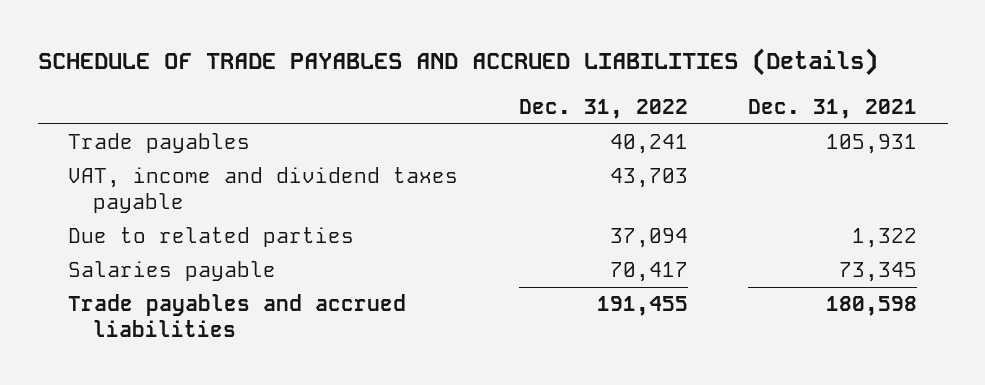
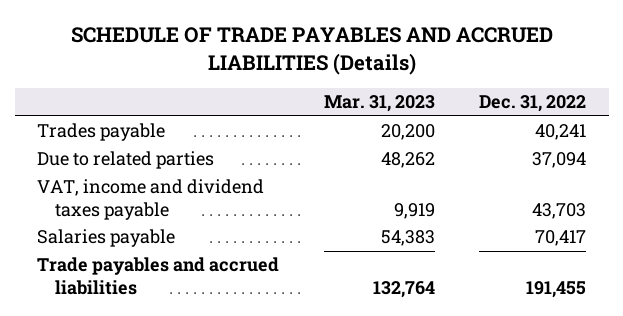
- | Dec. 31, 2022 | Dec. 31, 2021
+ | Mar. 31, 2023 | Dec. 31, 2022
- Trade payables | 40,241 | 105,931
+ Trades payable | 20,200 | 40,241
moved down: VAT, income and dividend taxes payable | 9,919 | 43,703

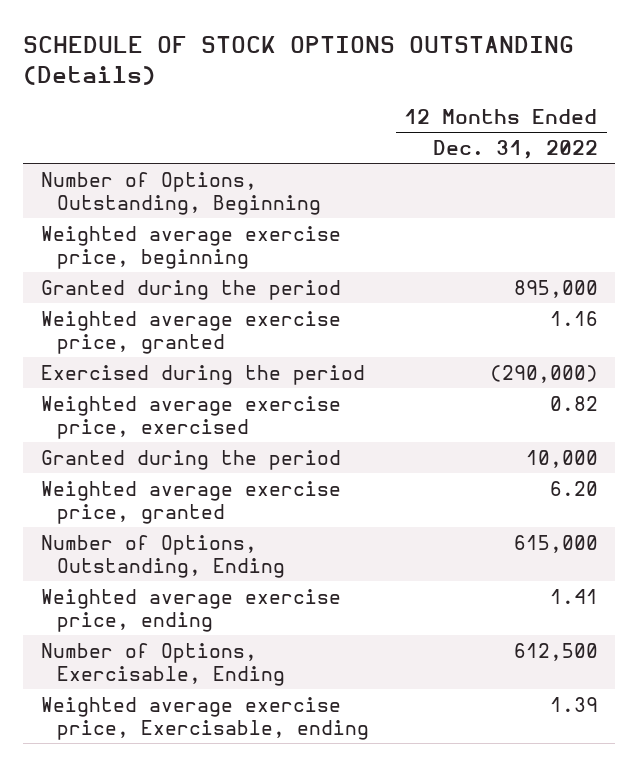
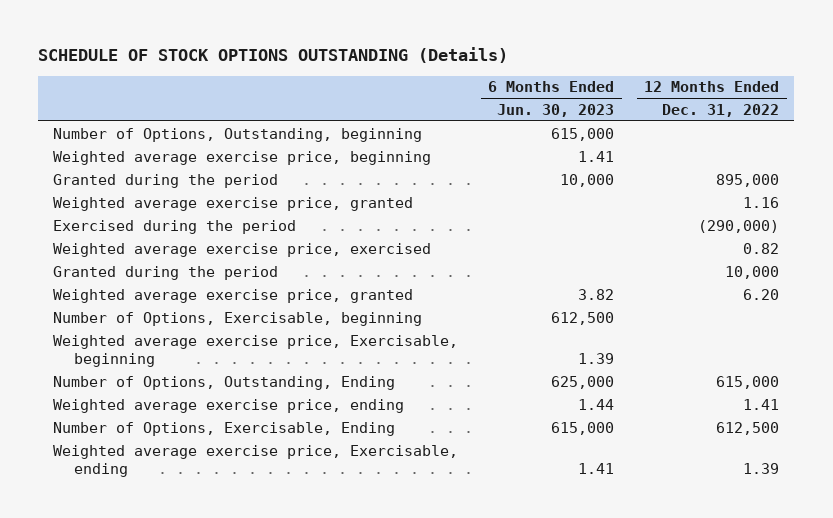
- | 12 Months Ended Dec. 31, 2022
+ | 6 Months Ended Jun. 30, 2023 | 12 Months Ended Dec. 31, 2022
- Number of Options, Outstanding, Beginning
+ Number of Options, Outstanding, beginning | 615,000 |
+ Number of Options, Exercisable, beginning | 612,500 |
+ Weighted average exercise price, Exercisable, beginning | 1.39 |

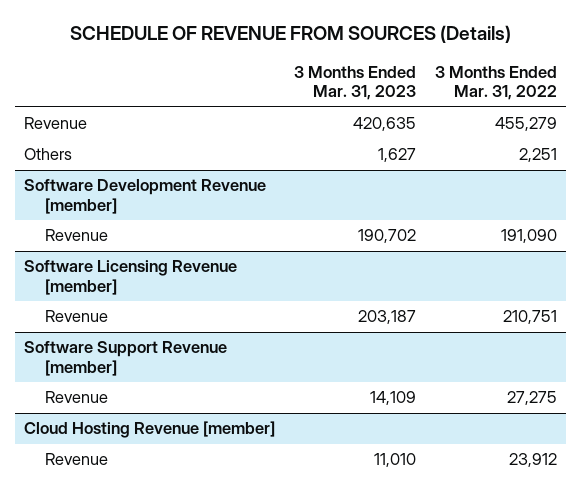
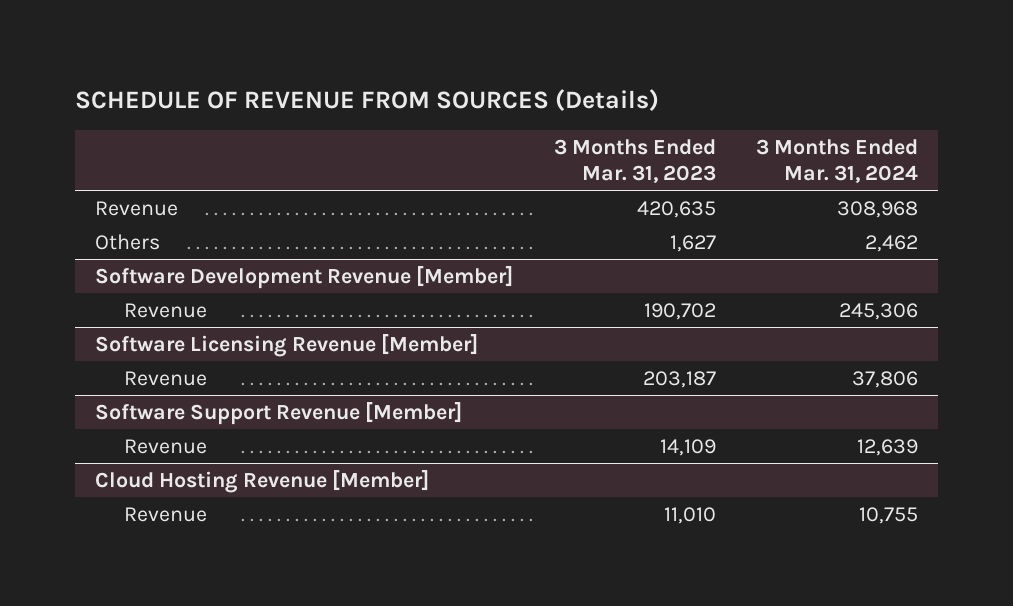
- | 3 Months Ended Mar. 31, 2023 | 3 Months Ended Mar. 31, 2022
+ | 3 Months Ended Mar. 31, 2023 | 3 Months Ended Mar. 31, 2024
- Software Development Revenue [member]
+ Software Development Revenue [Member]
- Software Licensing Revenue [member]
+ Software Licensing Revenue [Member]
- Software Support Revenue [member]
+ Software Support Revenue [Member]
- Cloud Hosting Revenue [member]
+ Cloud Hosting Revenue [Member]

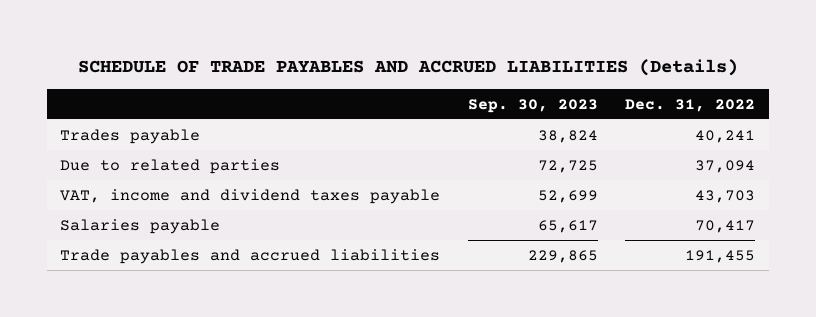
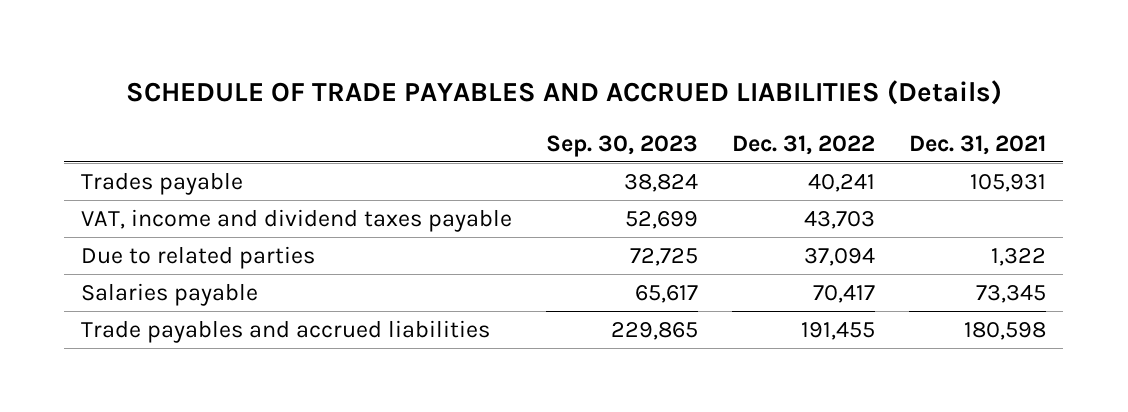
- | Sep. 30, 2023 | Dec. 31, 2022
+ | Sep. 30, 2023 | Dec. 31, 2022 | Dec. 31, 2021
moved down: Due to related parties | 72,725 | 37,094 | 1,322

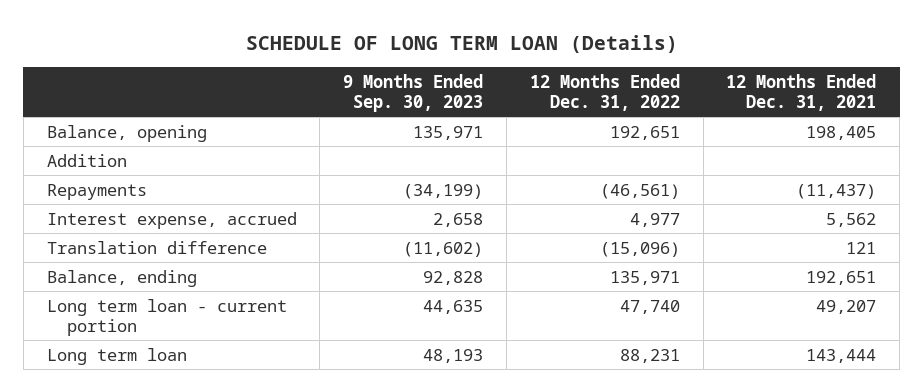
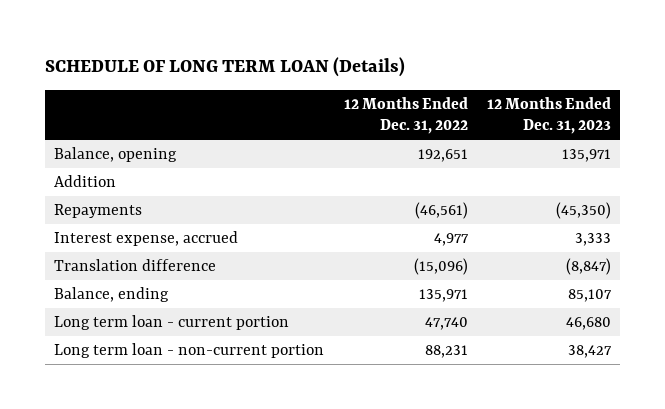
- | 9 Months Ended Sep. 30, 2023 | 12 Months Ended Dec. 31, 2022 | 12 Months Ended Dec. 31, 2021
+ | 12 Months Ended Dec. 31, 2022 | 12 Months Ended Dec. 31, 2023
- Long term loan | 48,193 | 88,231 | 143,444
+ Long term loan - non-current portion | 88,231 | 38,427

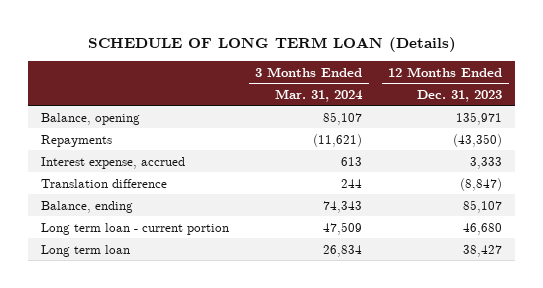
- | 12 Months Ended Dec. 31, 2022 | 12 Months Ended Dec. 31, 2023
+ | 3 Months Ended Mar. 31, 2024 | 12 Months Ended Dec. 31, 2023
- Addition
- Repayments | (46,561) | (45,350)
+ Repayments | (11,621) | (43,350)
- Long term loan - non-current portion | 88,231 | 38,427
+ Long term loan | 26,834 | 38,427

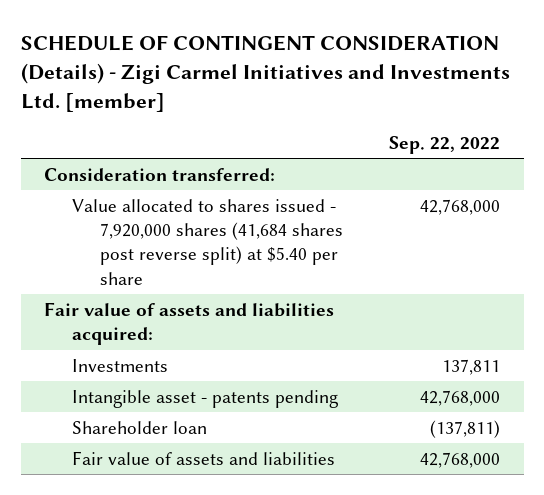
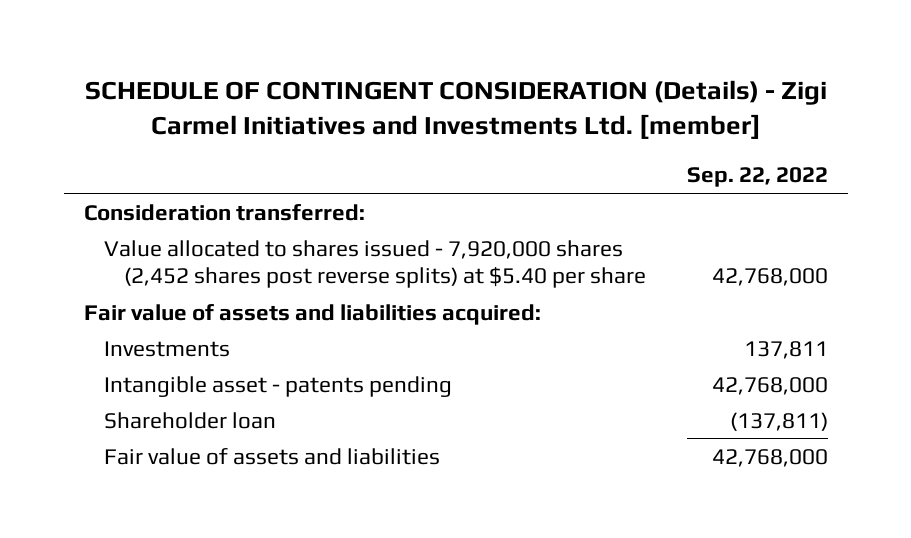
- Value allocated to shares issued - 7,920,000 shares (41,684 shares post reverse split) at $5.40 per share | 42,768,000
+ Value allocated to shares issued - 7,920,000 shares (2,452 shares post reverse splits) at $5.40 per share | 42,768,000

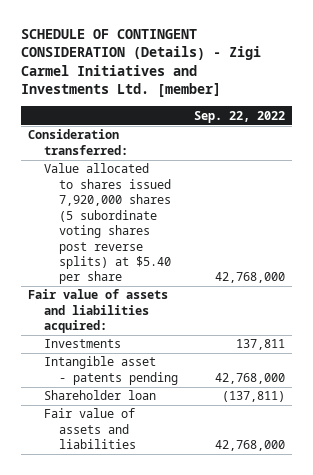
- Value allocated to shares issued - 7,920,000 shares (2,452 shares post reverse splits) at $5.40 per share | 42,768,000
+ Value allocated to shares issued 7,920,000 shares (5 subordinate voting shares post reverse splits) at $5.40 per share | 42,768,000

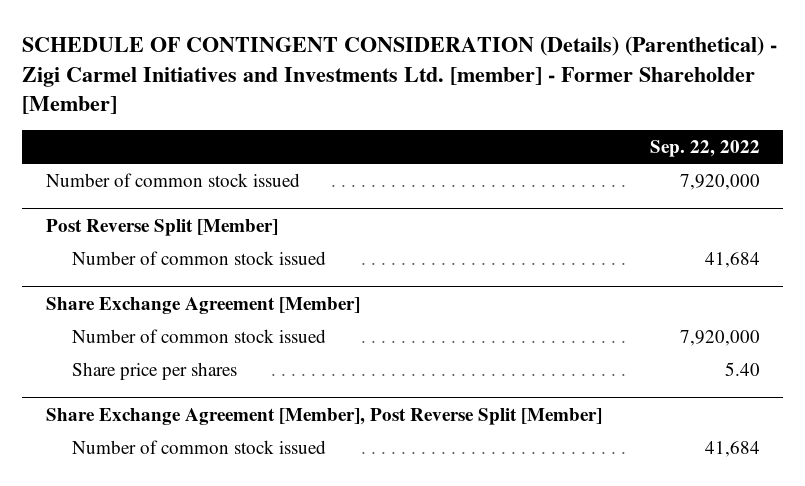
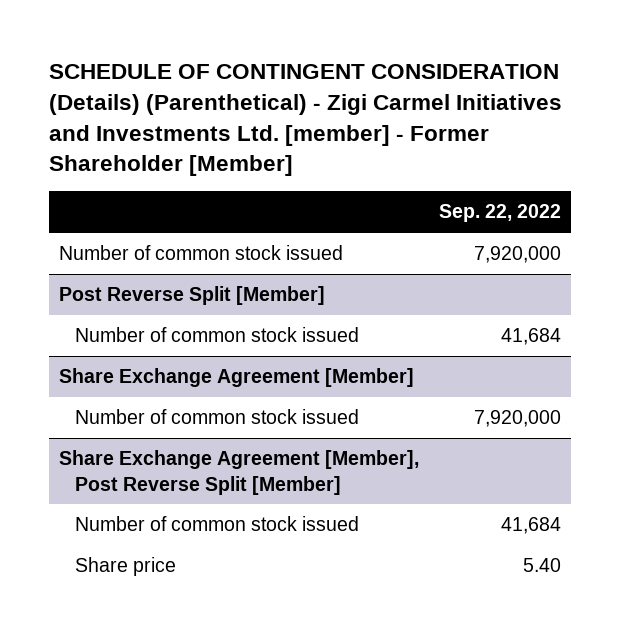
@ Share Exchange Agreement [Member]
- Share price per shares | 5.40
@ Share Exchange Agreement [Member], Post Reverse Split [Member]
+ Share price | 5.40

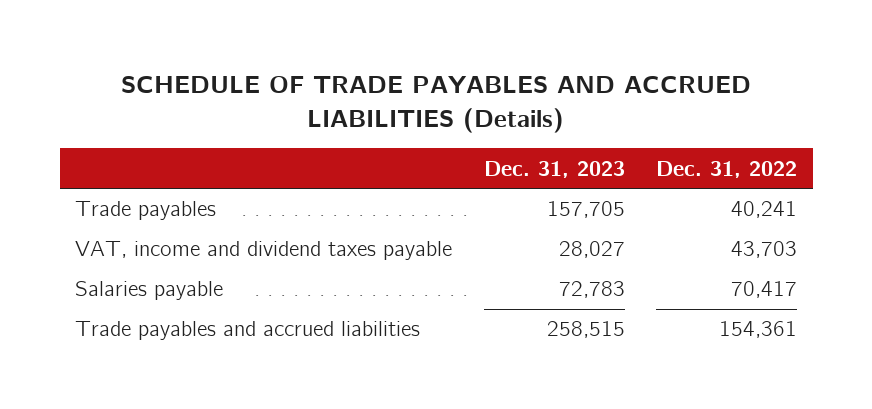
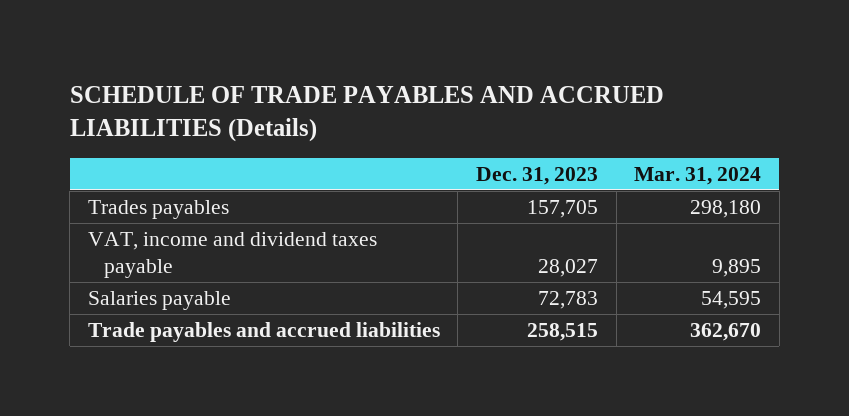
- | Dec. 31, 2023 | Dec. 31, 2022
+ | Dec. 31, 2023 | Mar. 31, 2024
- Trade payables | 157,705 | 40,241
+ Trades payables | 157,705 | 298,180

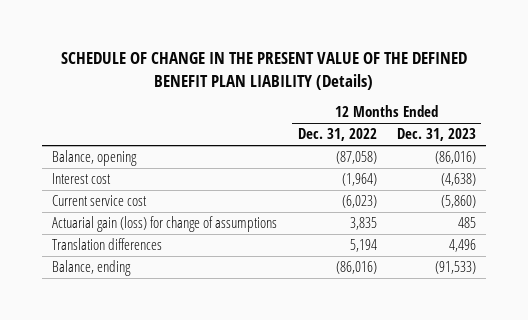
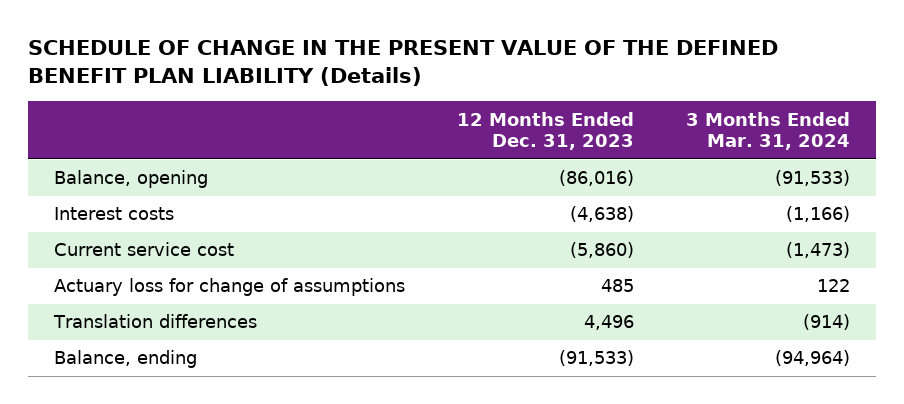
- | 12 Months Ended Dec. 31, 2022 | 12 Months Ended Dec. 31, 2023
+ | 12 Months Ended Dec. 31, 2023 | 3 Months Ended Mar. 31, 2024
- Interest cost | (1,964) | (4,638)
+ Interest costs | (4,638) | (1,166)
- Actuarial gain (loss) for change of assumptions | 3,835 | 485
+ Actuary loss for change of assumptions | 485 | 122

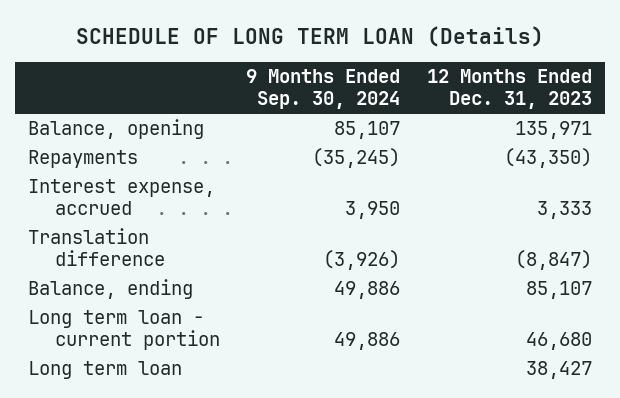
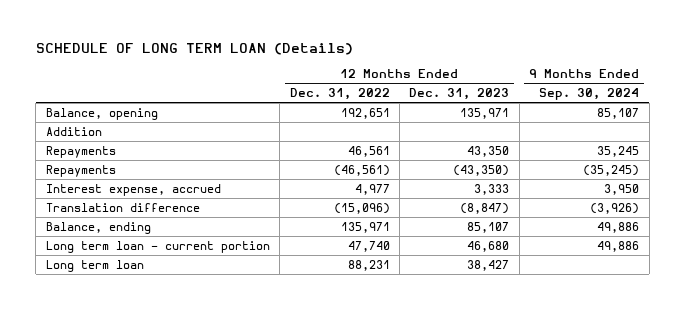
- | 9 Months Ended Sep. 30, 2024 | 12 Months Ended Dec. 31, 2023
+ | 12 Months Ended Dec. 31, 2022 | 12 Months Ended Dec. 31, 2023 | 9 Months Ended Sep. 30, 2024
+ Addition
+ Repayments | 46,561 | 43,350 | 35,245

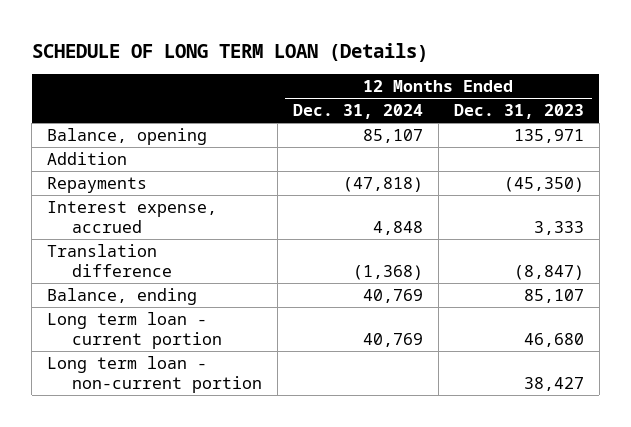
- | 12 Months Ended Dec. 31, 2022 | 12 Months Ended Dec. 31, 2023 | 9 Months Ended Sep. 30, 2024
+ | 12 Months Ended Dec. 31, 2024 | 12 Months Ended Dec. 31, 2023
- Repayments | 46,561 | 43,350 | 35,245
- Repayments | (46,561) | (43,350) | (35,245)
+ Repayments | (47,818) | (45,350)
- Long term loan | 88,231 | 38,427 |
+ Long term loan - non-current portion | | 38,427

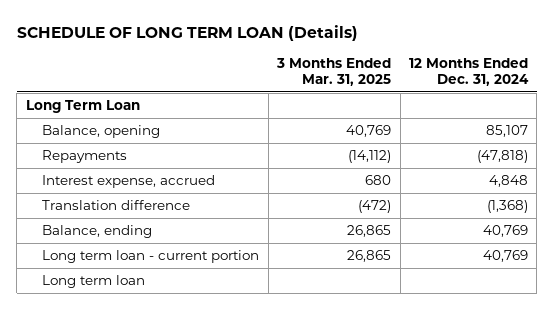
- | 12 Months Ended Dec. 31, 2024 | 12 Months Ended Dec. 31, 2023
+ | 3 Months Ended Mar. 31, 2025 | 12 Months Ended Dec. 31, 2024
+ Long Term Loan
- Addition
- Long term loan - non-current portion | | 38,427
+ Long term loan

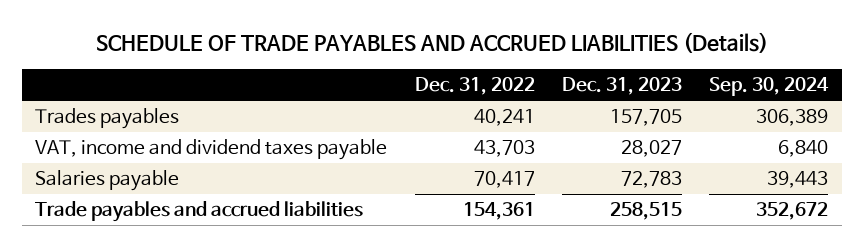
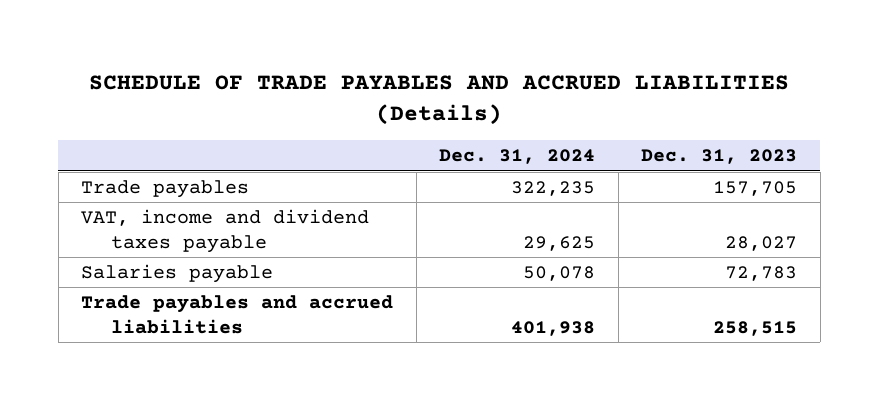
- | Dec. 31, 2022 | Dec. 31, 2023 | Sep. 30, 2024
+ | Dec. 31, 2024 | Dec. 31, 2023
- Trades payables | 40,241 | 157,705 | 306,389
+ Trade payables | 322,235 | 157,705

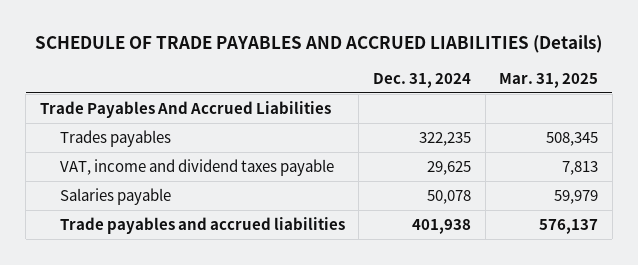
- | Dec. 31, 2024 | Dec. 31, 2023
+ | Dec. 31, 2024 | Mar. 31, 2025
- Trade payables | 322,235 | 157,705
+ Trade Payables And Accrued Liabilities
+ Trades payables | 322,235 | 508,345

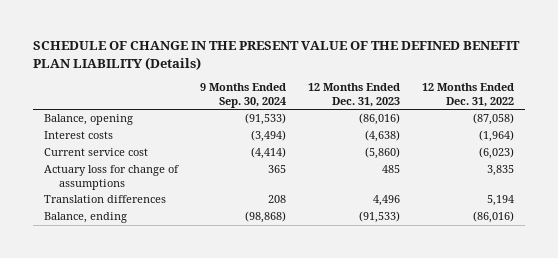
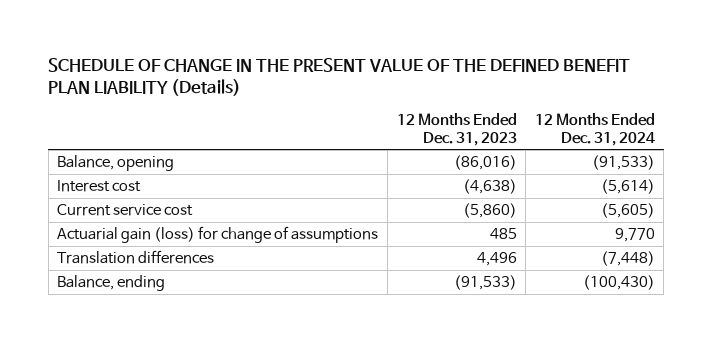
- | 9 Months Ended Sep. 30, 2024 | 12 Months Ended Dec. 31, 2023 | 12 Months Ended Dec. 31, 2022
+ | 12 Months Ended Dec. 31, 2023 | 12 Months Ended Dec. 31, 2024
- Interest costs | (3,494) | (4,638) | (1,964)
+ Interest cost | (4,638) | (5,614)
- Actuary loss for change of assumptions | 365 | 485 | 3,835
+ Actuarial gain (loss) for change of assumptions | 485 | 9,770

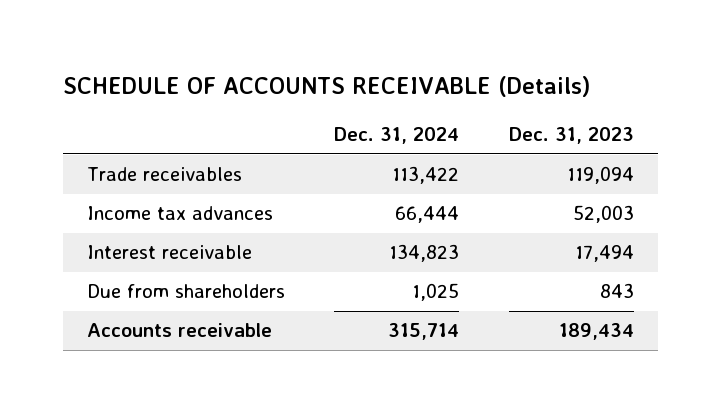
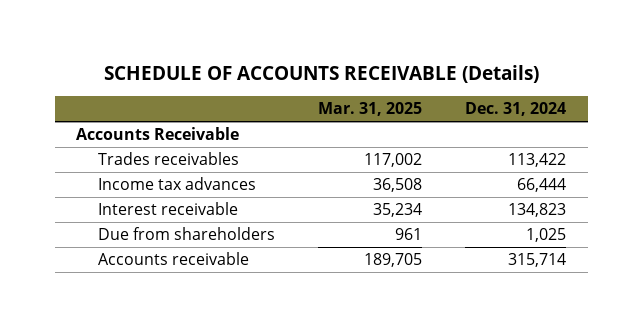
- | Dec. 31, 2024 | Dec. 31, 2023
+ | Mar. 31, 2025 | Dec. 31, 2024
- Trade receivables | 113,422 | 119,094
+ Accounts Receivable
+ Trades receivables | 117,002 | 113,422

